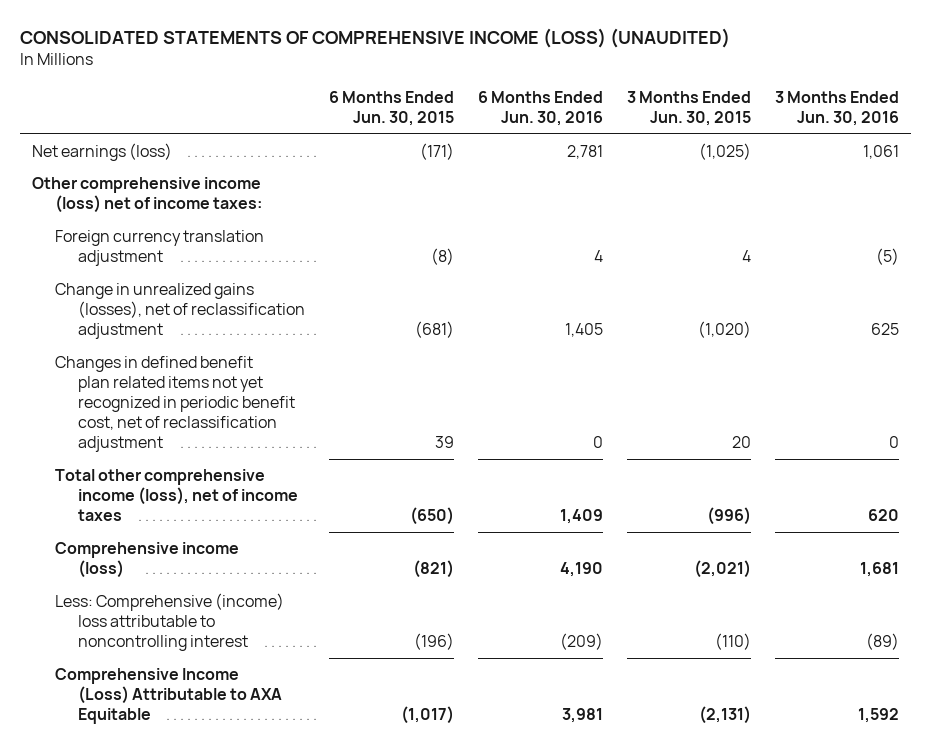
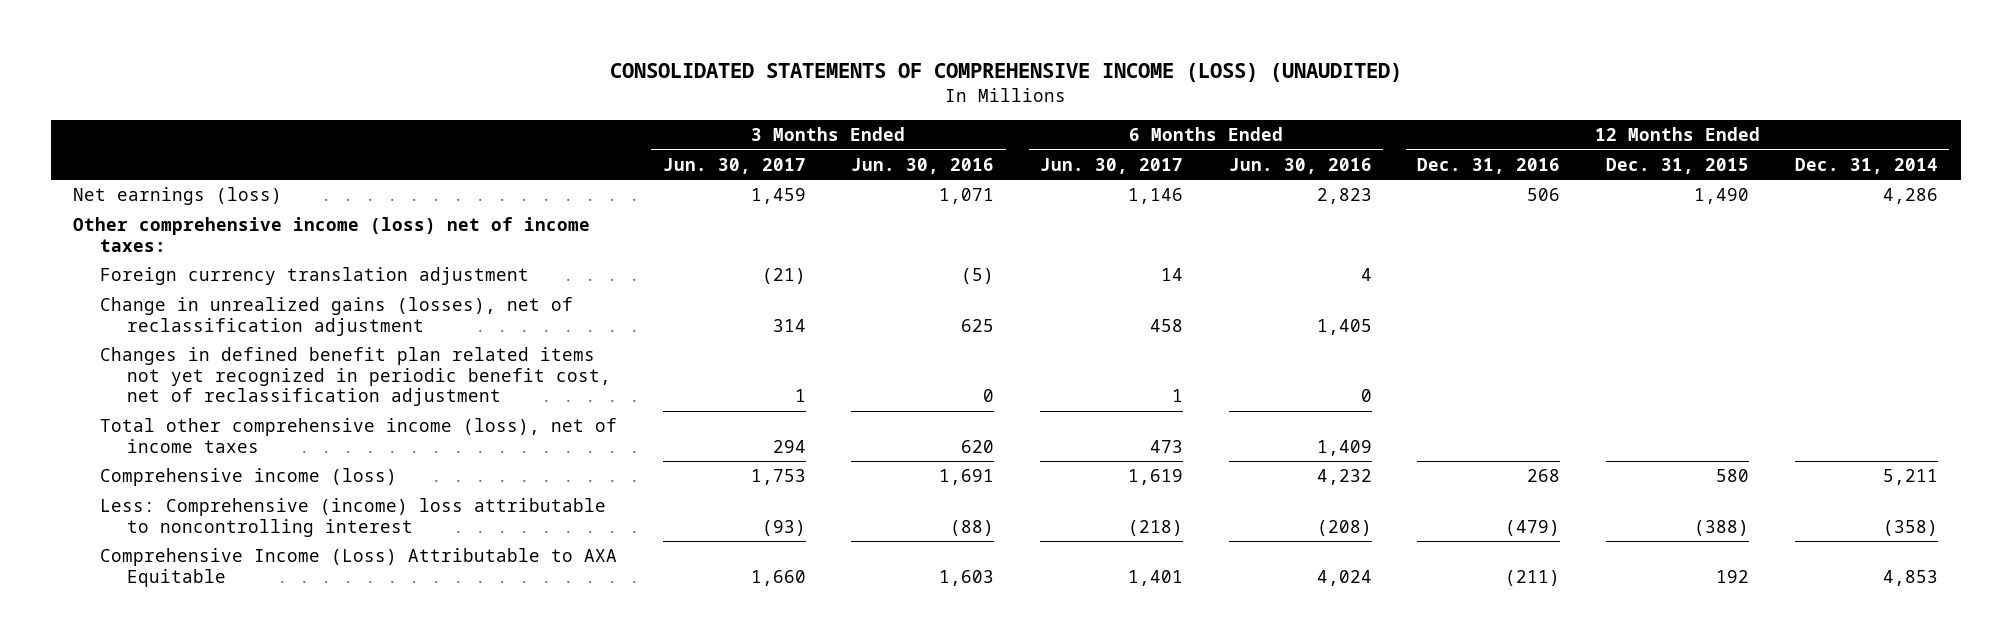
- | 6 Months Ended Jun. 30, 2015 | 6 Months Ended Jun. 30, 2016 | 3 Months Ended Jun. 30, 2015 | 3 Months Ended Jun. 30, 2016
+ | 3 Months Ended Jun. 30, 2017 | 3 Months Ended Jun. 30, 2016 | 6 Months Ended Jun. 30, 2017 | 6 Months Ended Jun. 30, 2016 | 12 Months Ended Dec. 31, 2016 | 12 Months Ended Dec. 31, 2015 | 12 Months Ended Dec. 31, 2014
- Net earnings (loss) | (171) | 2,781 | (1,025) | 1,061
+ Net earnings (loss) | 1,459 | 1,071 | 1,146 | 2,823 | 506 | 1,490 | 4,286
- Comprehensive income (loss) | (821) | 4,190 | (2,021) | 1,681
- Less: Comprehensive (income) loss attributable to noncontrolling interest | (196) | (209) | (110) | (89)
- Comprehensive Income (Loss) Attributable to AXA Equitable | (1,017) | 3,981 | (2,131) | 1,592
+ Comprehensive income (loss) | 1,753 | 1,691 | 1,619 | 4,232 | 268 | 580 | 5,211
+ Less: Comprehensive (income) loss attributable to noncontrolling interest | (93) | (88) | (218) | (208) | (479) | (388) | (358)
+ Comprehensive Income (Loss) Attributable to AXA Equitable | 1,660 | 1,603 | 1,401 | 4,024 | (211) | 192 | 4,853

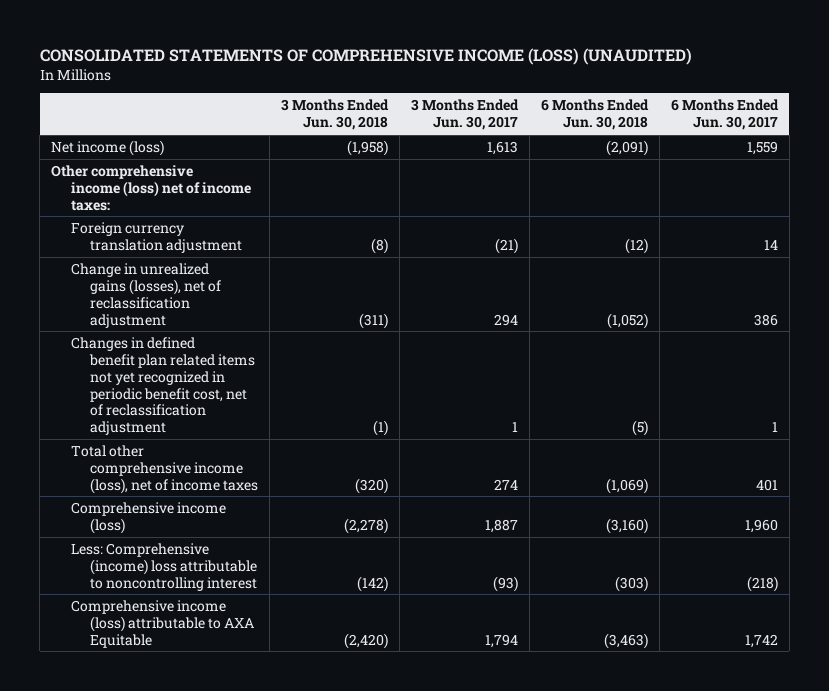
- | 3 Months Ended Jun. 30, 2017 | 3 Months Ended Jun. 30, 2016 | 6 Months Ended Jun. 30, 2017 | 6 Months Ended Jun. 30, 2016 | 12 Months Ended Dec. 31, 2016 | 12 Months Ended Dec. 31, 2015 | 12 Months Ended Dec. 31, 2014
+ | 3 Months Ended Jun. 30, 2018 | 3 Months Ended Jun. 30, 2017 | 6 Months Ended Jun. 30, 2018 | 6 Months Ended Jun. 30, 2017
- Net earnings (loss) | 1,459 | 1,071 | 1,146 | 2,823 | 506 | 1,490 | 4,286
+ Net income (loss) | (1,958) | 1,613 | (2,091) | 1,559
- Change in unrealized gains (losses), net of reclassification adjustment | 314 | 625 | 458 | 1,405 | | |
+ Change in unrealized gains (losses), net of reclassification adjustment | (311) | 294 | (1,052) | 386
- Total other comprehensive income (loss), net of income taxes | 294 | 620 | 473 | 1,409 | | |
- Comprehensive income (loss) | 1,753 | 1,691 | 1,619 | 4,232 | 268 | 580 | 5,211
+ Total other comprehensive income (loss), net of income taxes | (320) | 274 | (1,069) | 401
+ Comprehensive income (loss) | (2,278) | 1,887 | (3,160) | 1,960
- Comprehensive Income (Loss) Attributable to AXA Equitable | 1,660 | 1,603 | 1,401 | 4,024 | (211) | 192 | 4,853
+ Comprehensive income (loss) attributable to AXA Equitable | (2,420) | 1,794 | (3,463) | 1,742

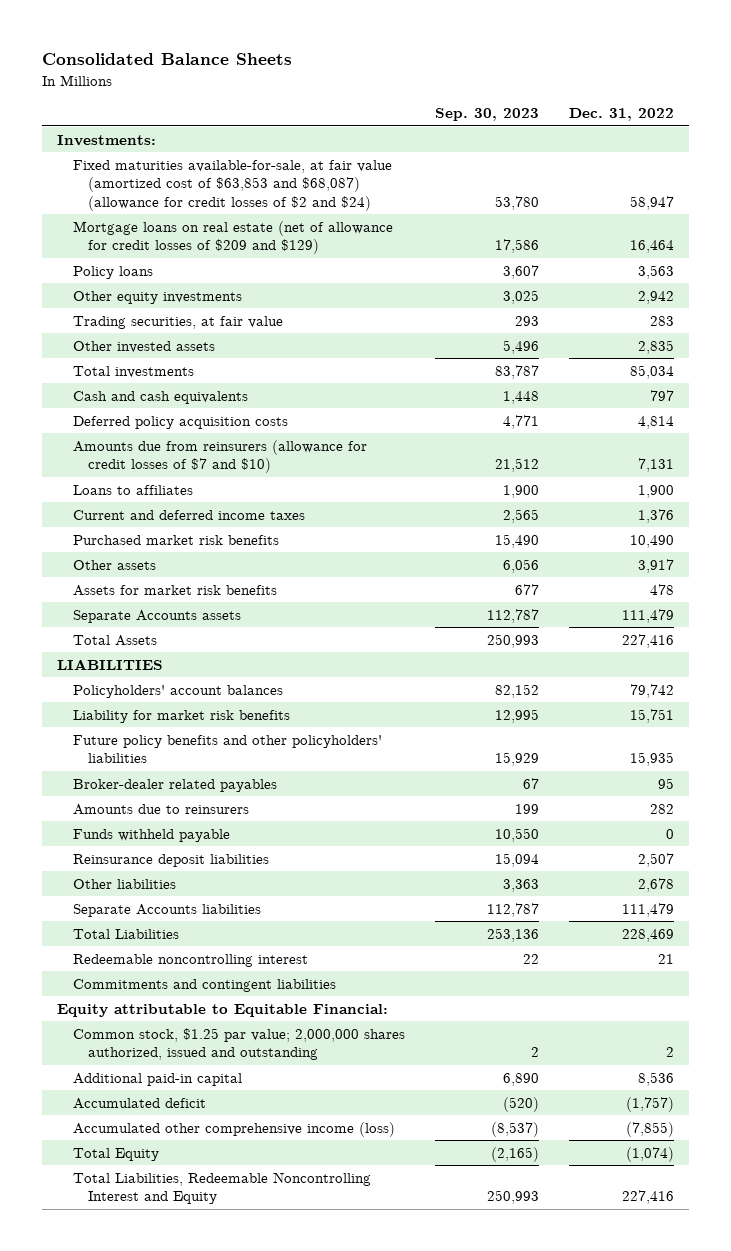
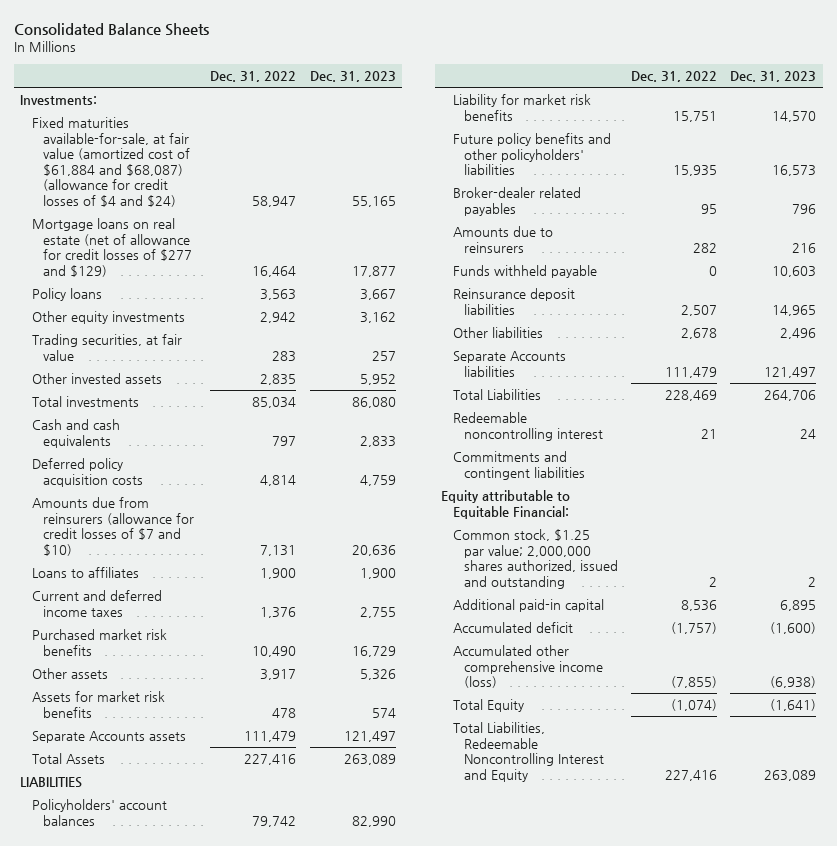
- | Sep. 30, 2023 | Dec. 31, 2022
+ | Dec. 31, 2022 | Dec. 31, 2023
- Fixed maturities available-for-sale, at fair value (amortized cost of $63,853 and $68,087) (allowance for credit losses of $2 and $24) | 53,780 | 58,947
- Mortgage loans on real estate (net of allowance for credit losses of $209 and $129) | 17,586 | 16,464
+ Fixed maturities available-for-sale, at fair value (amortized cost of $61,884 and $68,087) (allowance for credit losses of $4 and $24) | 58,947 | 55,165
+ Mortgage loans on real estate (net of allowance for credit losses of $277 and $129) | 16,464 | 17,877

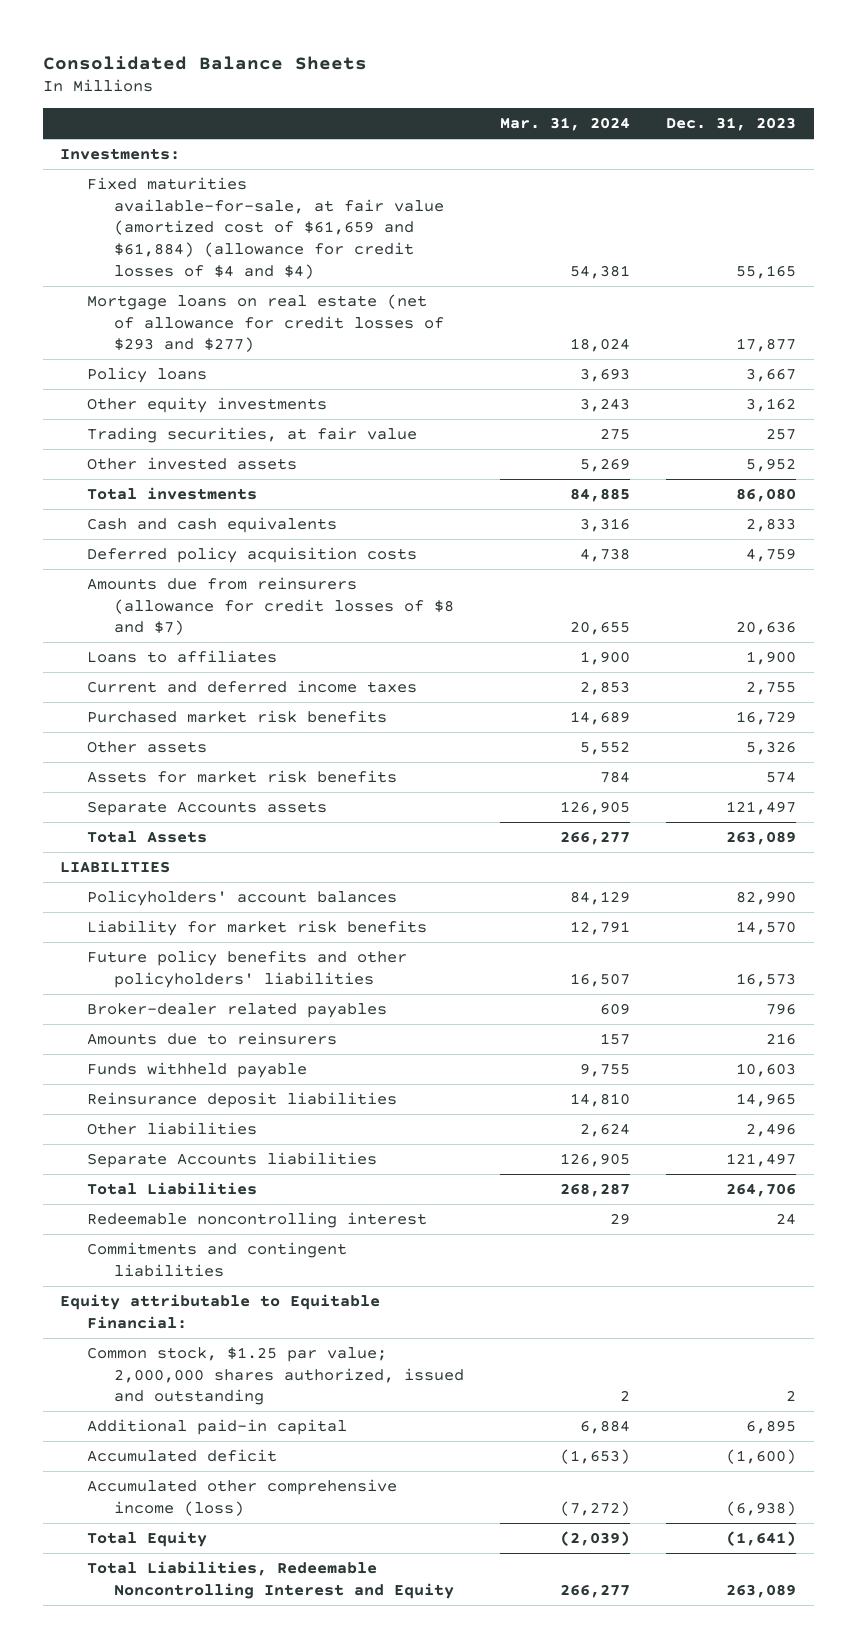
- | Dec. 31, 2022 | Dec. 31, 2023
+ | Mar. 31, 2024 | Dec. 31, 2023
- Fixed maturities available-for-sale, at fair value (amortized cost of $61,884 and $68,087) (allowance for credit losses of $4 and $24) | 58,947 | 55,165
- Mortgage loans on real estate (net of allowance for credit losses of $277 and $129) | 16,464 | 17,877
+ Fixed maturities available-for-sale, at fair value (amortized cost of $61,659 and $61,884) (allowance for credit losses of $4 and $4) | 54,381 | 55,165
+ Mortgage loans on real estate (net of allowance for credit losses of $293 and $277) | 18,024 | 17,877
- Amounts due from reinsurers (allowance for credit losses of $7 and $10) | 7,131 | 20,636
+ Amounts due from reinsurers (allowance for credit losses of $8 and $7) | 20,655 | 20,636

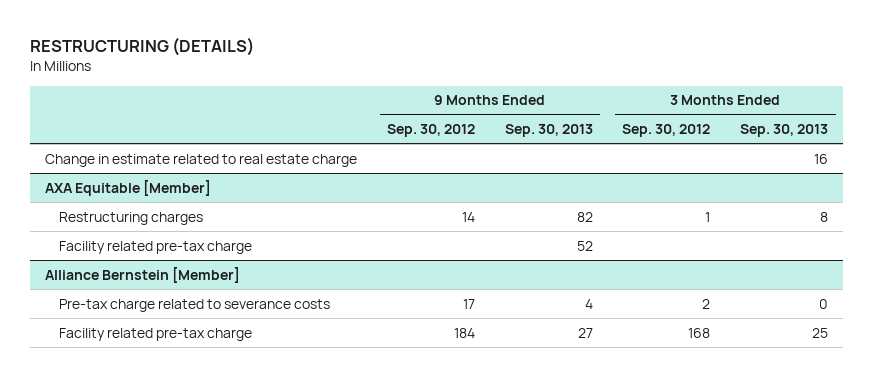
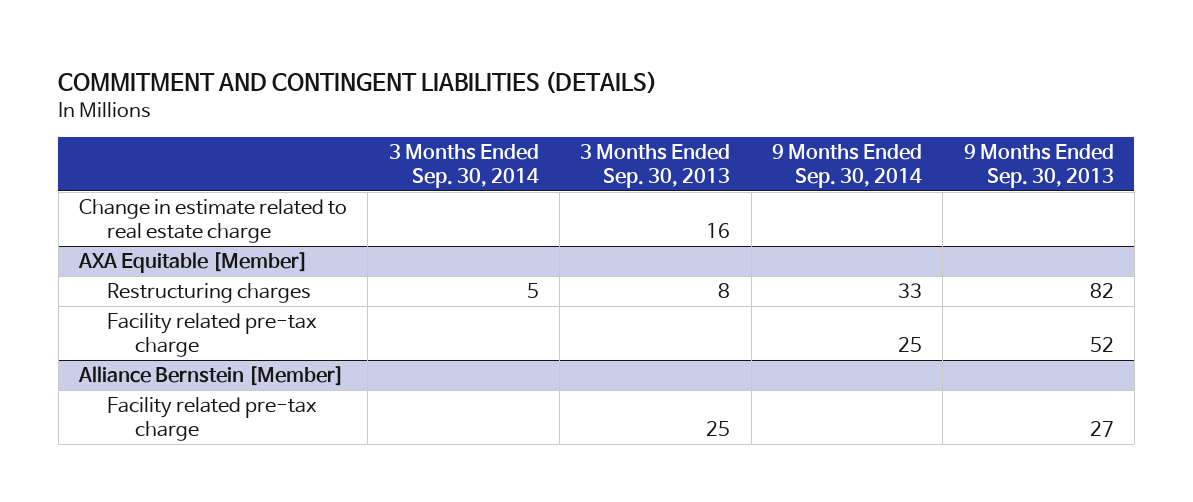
- RESTRUCTURING (DETAILS)
+ COMMITMENT AND CONTINGENT LIABILITIES (DETAILS)
- | 9 Months Ended Sep. 30, 2012 | 9 Months Ended Sep. 30, 2013 | 3 Months Ended Sep. 30, 2012 | 3 Months Ended Sep. 30, 2013
+ | 3 Months Ended Sep. 30, 2014 | 3 Months Ended Sep. 30, 2013 | 9 Months Ended Sep. 30, 2014 | 9 Months Ended Sep. 30, 2013
@ Alliance Bernstein [Member]
- Pre-tax charge related to severance costs | 17 | 4 | 2 | 0

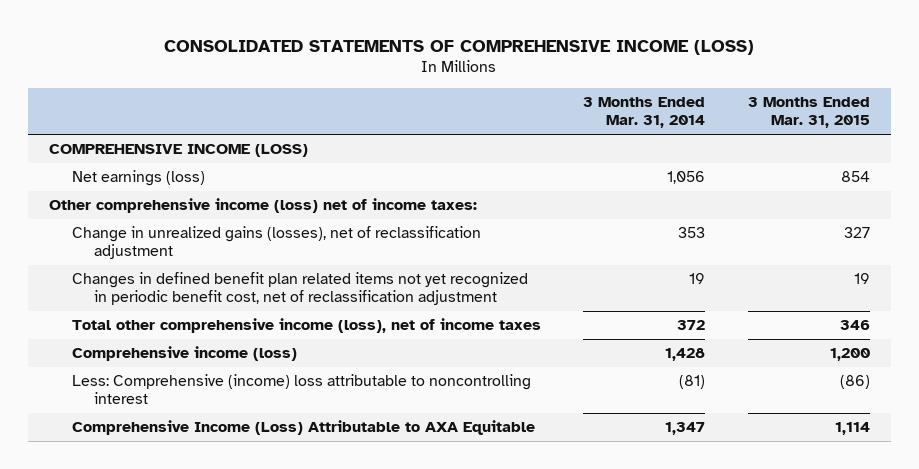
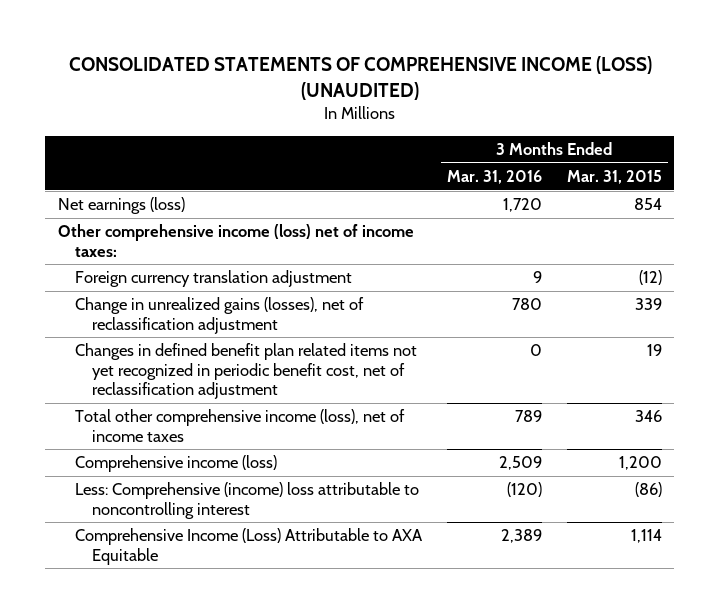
- CONSOLIDATED STATEMENTS OF COMPREHENSIVE INCOME (LOSS)
+ CONSOLIDATED STATEMENTS OF COMPREHENSIVE INCOME (LOSS) (UNAUDITED)
- | 3 Months Ended Mar. 31, 2014 | 3 Months Ended Mar. 31, 2015
+ | 3 Months Ended Mar. 31, 2016 | 3 Months Ended Mar. 31, 2015
- COMPREHENSIVE INCOME (LOSS)
- Change in unrealized gains (losses), net of reclassification adjustment | 353 | 327
+ Foreign currency translation adjustment | 9 | (12)
+ Change in unrealized gains (losses), net of reclassification adjustment | 780 | 339

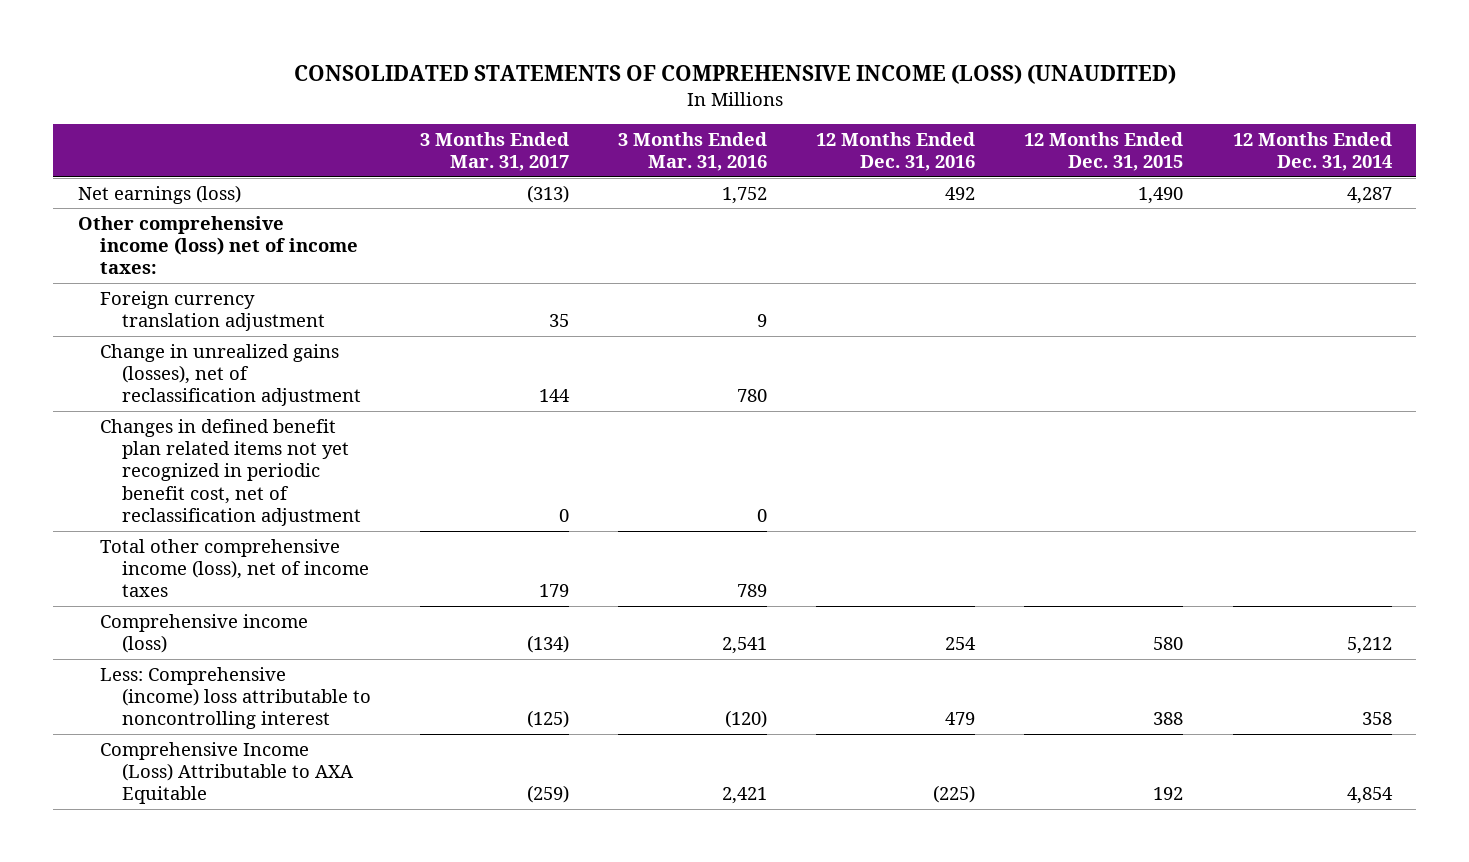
- | 3 Months Ended Mar. 31, 2016 | 3 Months Ended Mar. 31, 2015
+ | 3 Months Ended Mar. 31, 2017 | 3 Months Ended Mar. 31, 2016 | 12 Months Ended Dec. 31, 2016 | 12 Months Ended Dec. 31, 2015 | 12 Months Ended Dec. 31, 2014
- Net earnings (loss) | 1,720 | 854
+ Net earnings (loss) | (313) | 1,752 | 492 | 1,490 | 4,287
- Comprehensive income (loss) | 2,509 | 1,200
+ Comprehensive income (loss) | (134) | 2,541 | 254 | 580 | 5,212
- Comprehensive Income (Loss) Attributable to AXA Equitable | 2,389 | 1,114
+ Comprehensive Income (Loss) Attributable to AXA Equitable | (259) | 2,421 | (225) | 192 | 4,854

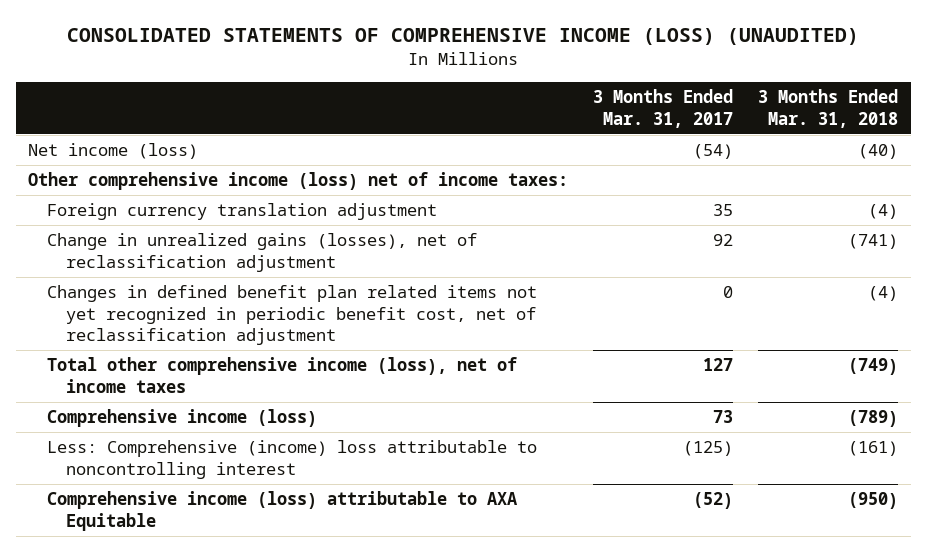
- | 3 Months Ended Mar. 31, 2017 | 3 Months Ended Mar. 31, 2016 | 12 Months Ended Dec. 31, 2016 | 12 Months Ended Dec. 31, 2015 | 12 Months Ended Dec. 31, 2014
+ | 3 Months Ended Mar. 31, 2017 | 3 Months Ended Mar. 31, 2018
- Net earnings (loss) | (313) | 1,752 | 492 | 1,490 | 4,287
+ Net income (loss) | (54) | (40)
- Change in unrealized gains (losses), net of reclassification adjustment | 144 | 780 | | |
+ Change in unrealized gains (losses), net of reclassification adjustment | 92 | (741)
- Total other comprehensive income (loss), net of income taxes | 179 | 789 | | |
- Comprehensive income (loss) | (134) | 2,541 | 254 | 580 | 5,212
+ Total other comprehensive income (loss), net of income taxes | 127 | (749)
+ Comprehensive income (loss) | 73 | (789)
- Comprehensive Income (Loss) Attributable to AXA Equitable | (259) | 2,421 | (225) | 192 | 4,854
+ Comprehensive income (loss) attributable to AXA Equitable | (52) | (950)

